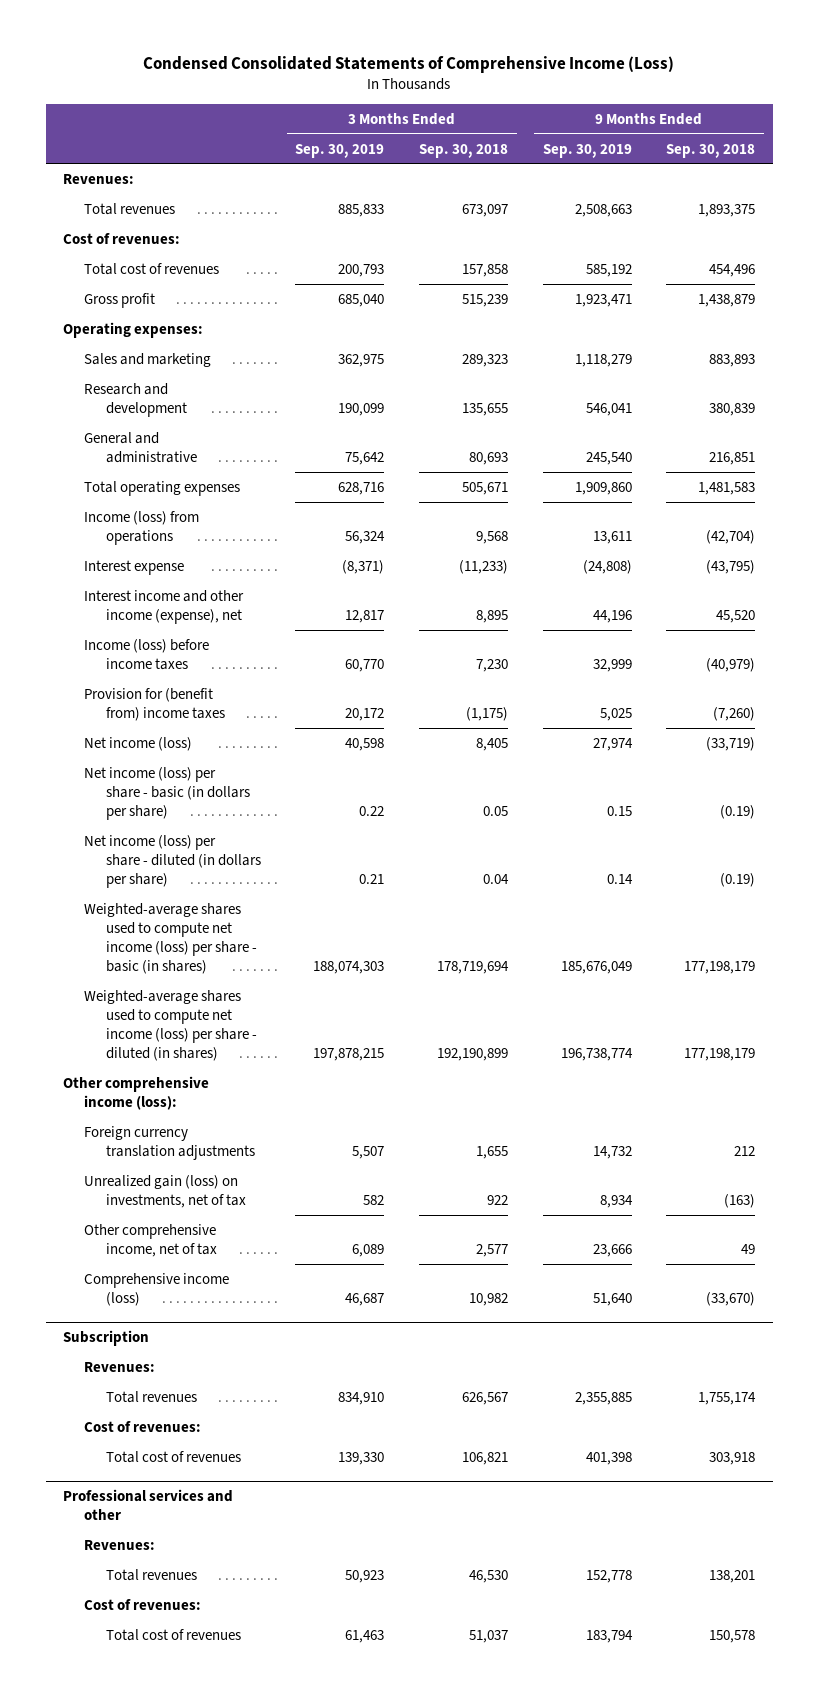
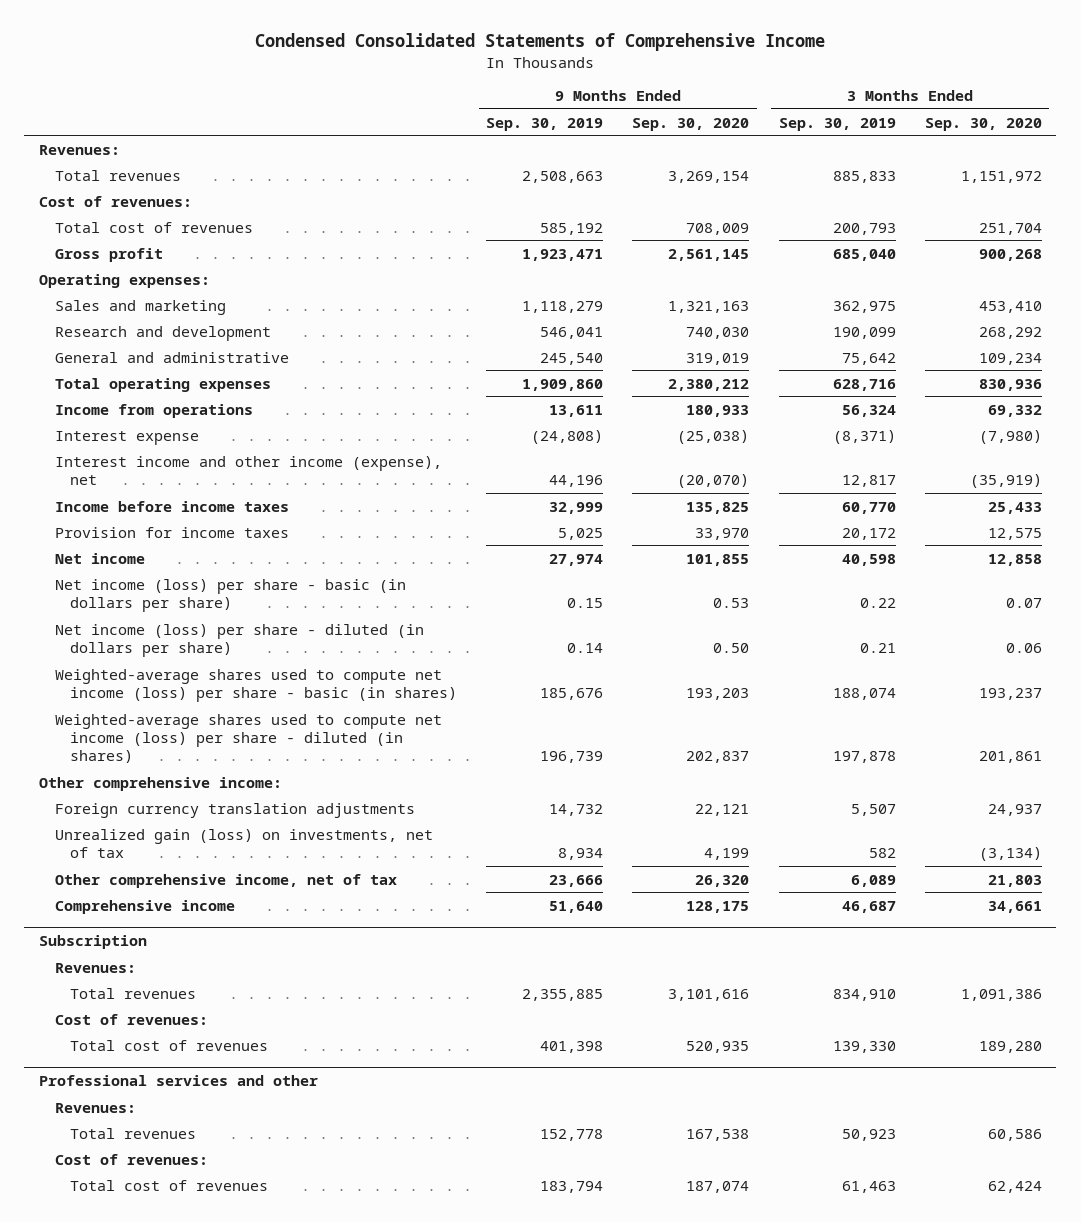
- Condensed Consolidated Statements of Comprehensive Income (Loss)
+ Condensed Consolidated Statements of Comprehensive Income
- | 3 Months Ended Sep. 30, 2019 | 3 Months Ended Sep. 30, 2018 | 9 Months Ended Sep. 30, 2019 | 9 Months Ended Sep. 30, 2018
+ | 9 Months Ended Sep. 30, 2019 | 9 Months Ended Sep. 30, 2020 | 3 Months Ended Sep. 30, 2019 | 3 Months Ended Sep. 30, 2020
- Income (loss) from operations | 56,324 | 9,568 | 13,611 | (42,704)
+ Income from operations | 13,611 | 180,933 | 56,324 | 69,332
- Income (loss) before income taxes | 60,770 | 7,230 | 32,999 | (40,979)
- Provision for (benefit from) income taxes | 20,172 | (1,175) | 5,025 | (7,260)
- Net income (loss) | 40,598 | 8,405 | 27,974 | (33,719)
+ Income before income taxes | 32,999 | 135,825 | 60,770 | 25,433
+ Provision for income taxes | 5,025 | 33,970 | 20,172 | 12,575
+ Net income | 27,974 | 101,855 | 40,598 | 12,858
- Weighted-average shares used to compute net income (loss) per share - basic (in shares) | 188,074,303 | 178,719,694 | 185,676,049 | 177,198,179
- Weighted-average shares used to compute net income (loss) per share - diluted (in shares) | 197,878,215 | 192,190,899 | 196,738,774 | 177,198,179
- Other comprehensive income (loss):
+ Weighted-average shares used to compute net income (loss) per share - basic (in shares) | 185,676 | 193,203 | 188,074 | 193,237
+ Weighted-average shares used to compute net income (loss) per share - diluted (in shares) | 196,739 | 202,837 | 197,878 | 201,861
+ Other comprehensive income:
- Comprehensive income (loss) | 46,687 | 10,982 | 51,640 | (33,670)
+ Comprehensive income | 51,640 | 128,175 | 46,687 | 34,661

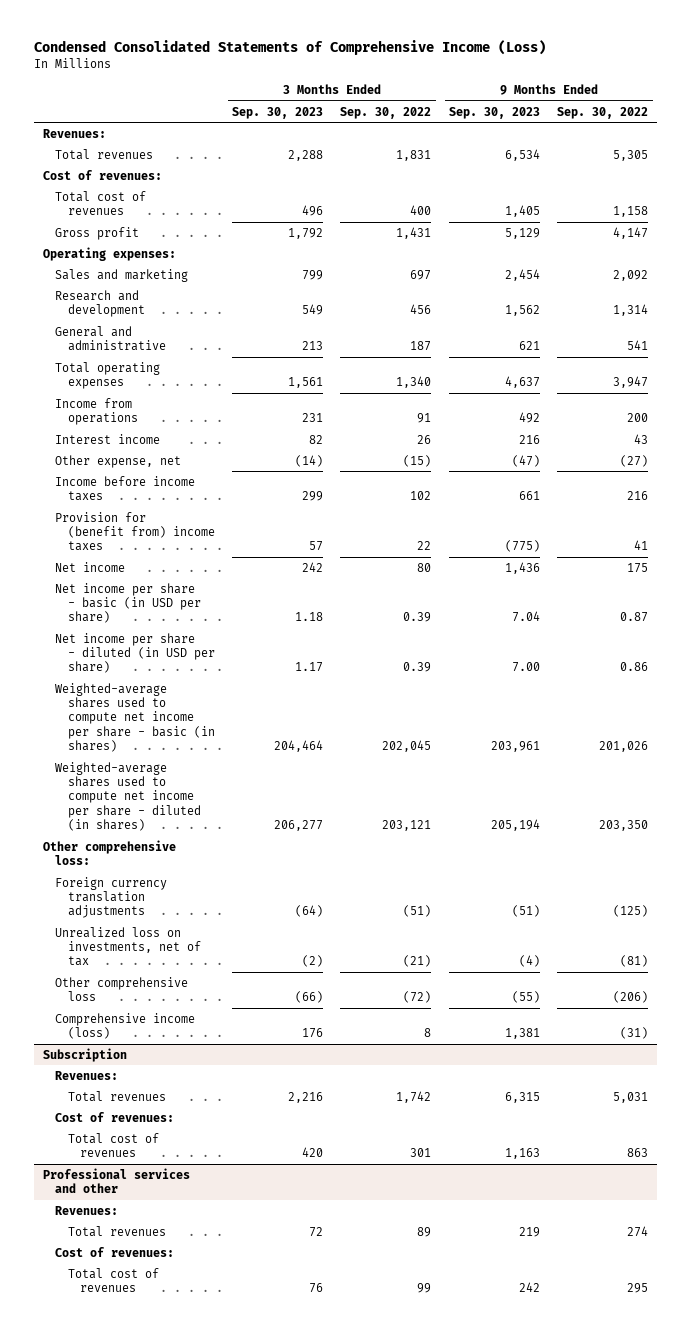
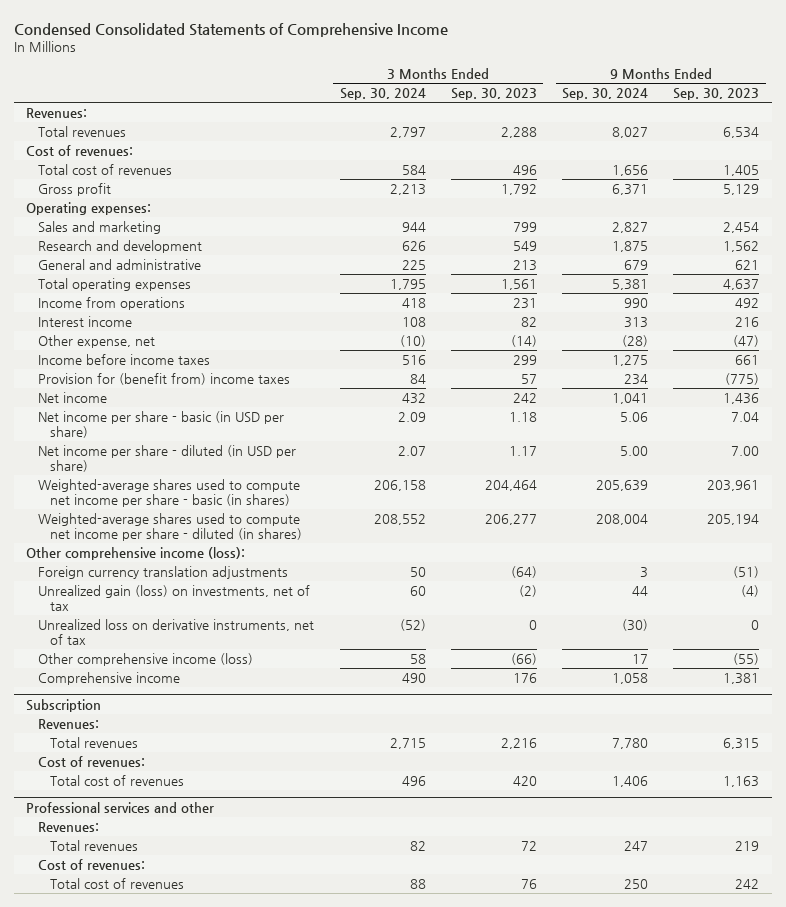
- Condensed Consolidated Statements of Comprehensive Income (Loss)
+ Condensed Consolidated Statements of Comprehensive Income
- | 3 Months Ended Sep. 30, 2023 | 3 Months Ended Sep. 30, 2022 | 9 Months Ended Sep. 30, 2023 | 9 Months Ended Sep. 30, 2022
+ | 3 Months Ended Sep. 30, 2024 | 3 Months Ended Sep. 30, 2023 | 9 Months Ended Sep. 30, 2024 | 9 Months Ended Sep. 30, 2023
- Other comprehensive loss:
+ Other comprehensive income (loss):
- Unrealized loss on investments, net of tax | (2) | (21) | (4) | (81)
- Other comprehensive loss | (66) | (72) | (55) | (206)
- Comprehensive income (loss) | 176 | 8 | 1,381 | (31)
+ Unrealized gain (loss) on investments, net of tax | 60 | (2) | 44 | (4)
+ Unrealized loss on derivative instruments, net of tax | (52) | 0 | (30) | 0
+ Other comprehensive income (loss) | 58 | (66) | 17 | (55)
+ Comprehensive income | 490 | 176 | 1,058 | 1,381

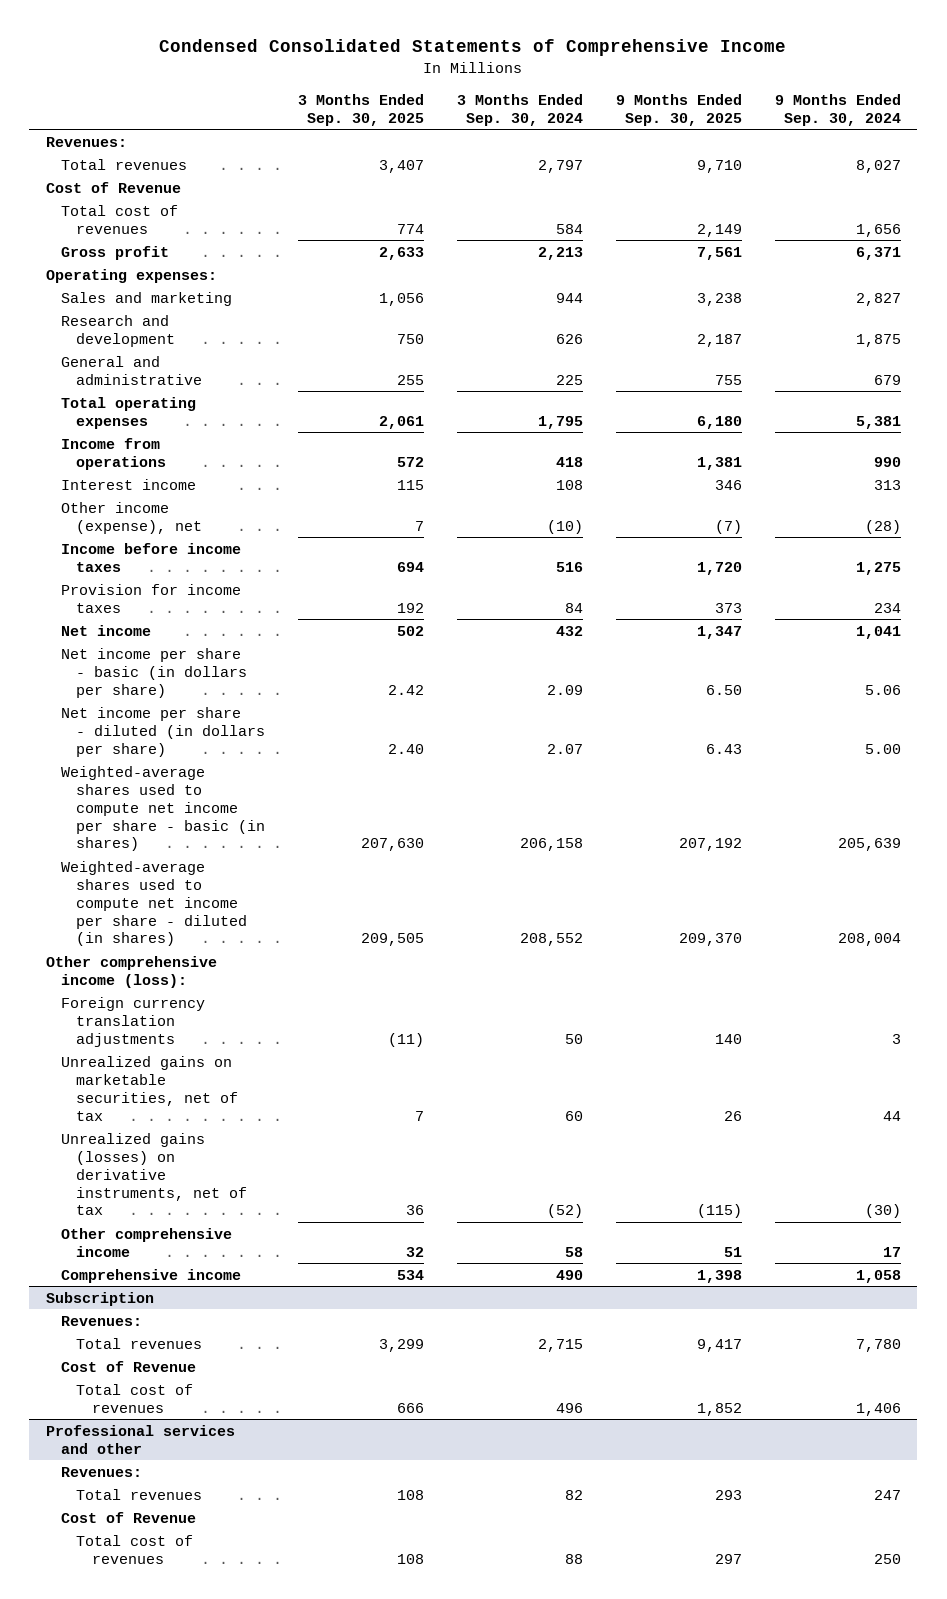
- | 3 Months Ended Sep. 30, 2024 | 3 Months Ended Sep. 30, 2023 | 9 Months Ended Sep. 30, 2024 | 9 Months Ended Sep. 30, 2023
+ | 3 Months Ended Sep. 30, 2025 | 3 Months Ended Sep. 30, 2024 | 9 Months Ended Sep. 30, 2025 | 9 Months Ended Sep. 30, 2024
- Cost of revenues:
+ Cost of Revenue
- Other expense, net | (10) | (14) | (28) | (47)
+ Other income (expense), net | 7 | (10) | (7) | (28)
- Provision for (benefit from) income taxes | 84 | 57 | 234 | (775)
+ Provision for income taxes | 192 | 84 | 373 | 234
- Net income per share - basic (in USD per share) | 2.09 | 1.18 | 5.06 | 7.04
- Net income per share - diluted (in USD per share) | 2.07 | 1.17 | 5.00 | 7.00
+ Net income per share - basic (in dollars per share) | 2.42 | 2.09 | 6.50 | 5.06
+ Net income per share - diluted (in dollars per share) | 2.40 | 2.07 | 6.43 | 5.00
- Unrealized gain (loss) on investments, net of tax | 60 | (2) | 44 | (4)
- Unrealized loss on derivative instruments, net of tax | (52) | 0 | (30) | 0
- Other comprehensive income (loss) | 58 | (66) | 17 | (55)
+ Unrealized gains on marketable securities, net of tax | 7 | 60 | 26 | 44
+ Unrealized gains (losses) on derivative instruments, net of tax | 36 | (52) | (115) | (30)
+ Other comprehensive income | 32 | 58 | 51 | 17
@ Subscription
- Cost of revenues:
+ Cost of Revenue
@ Professional services and other
- Cost of revenues:
+ Cost of Revenue

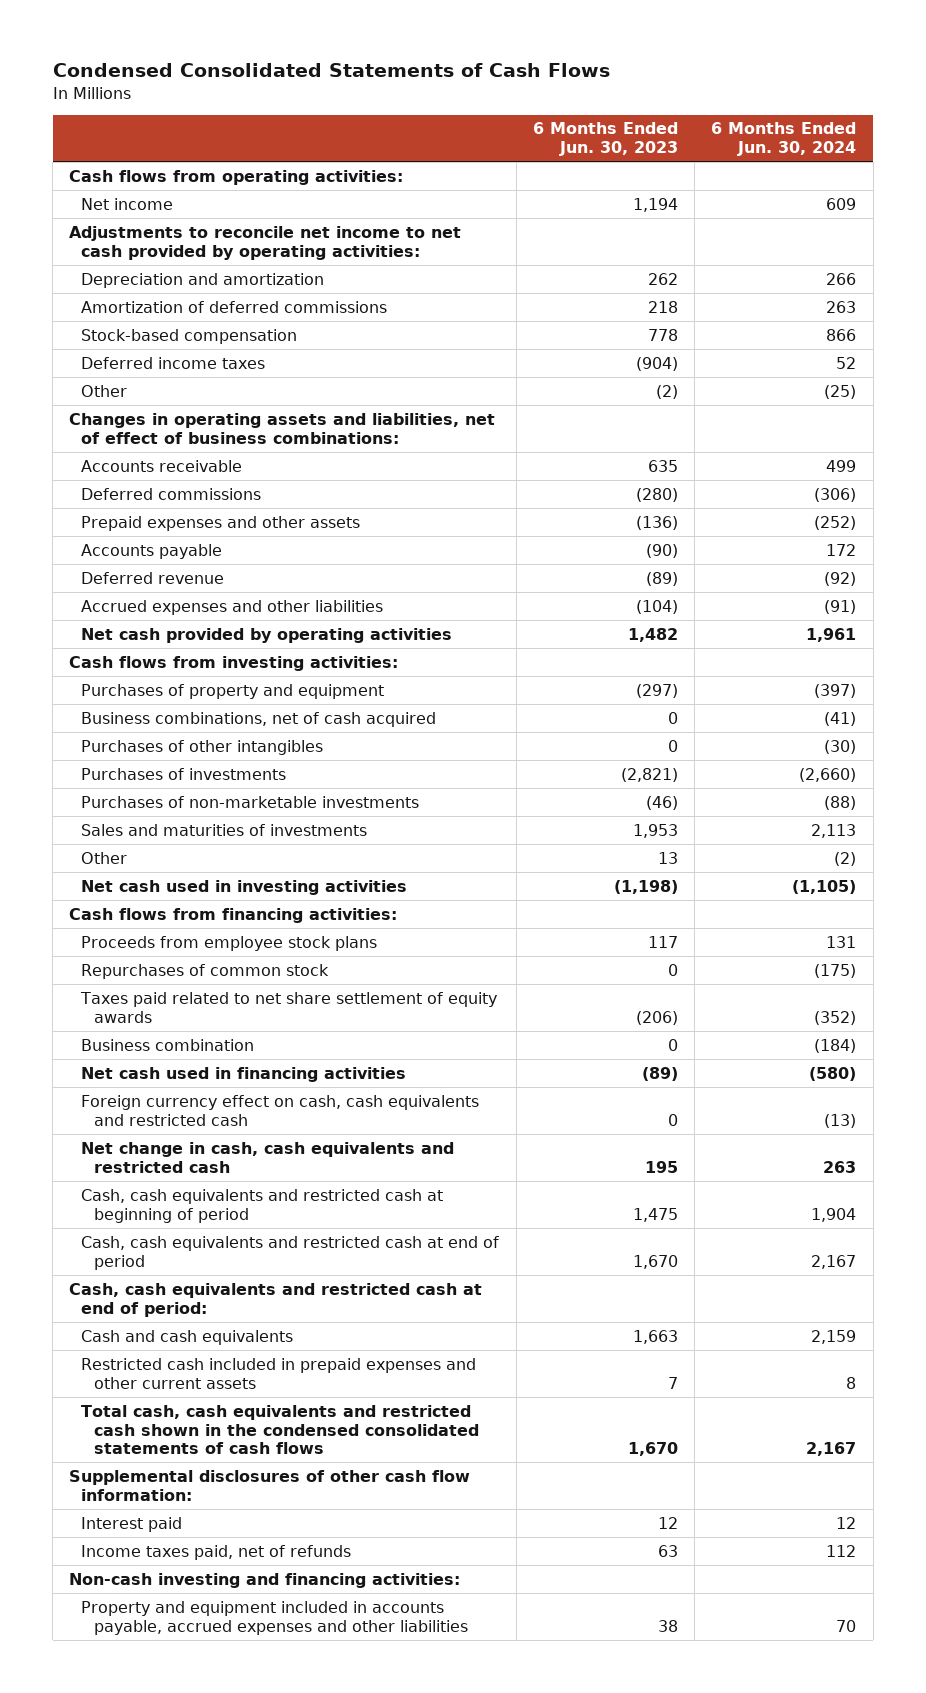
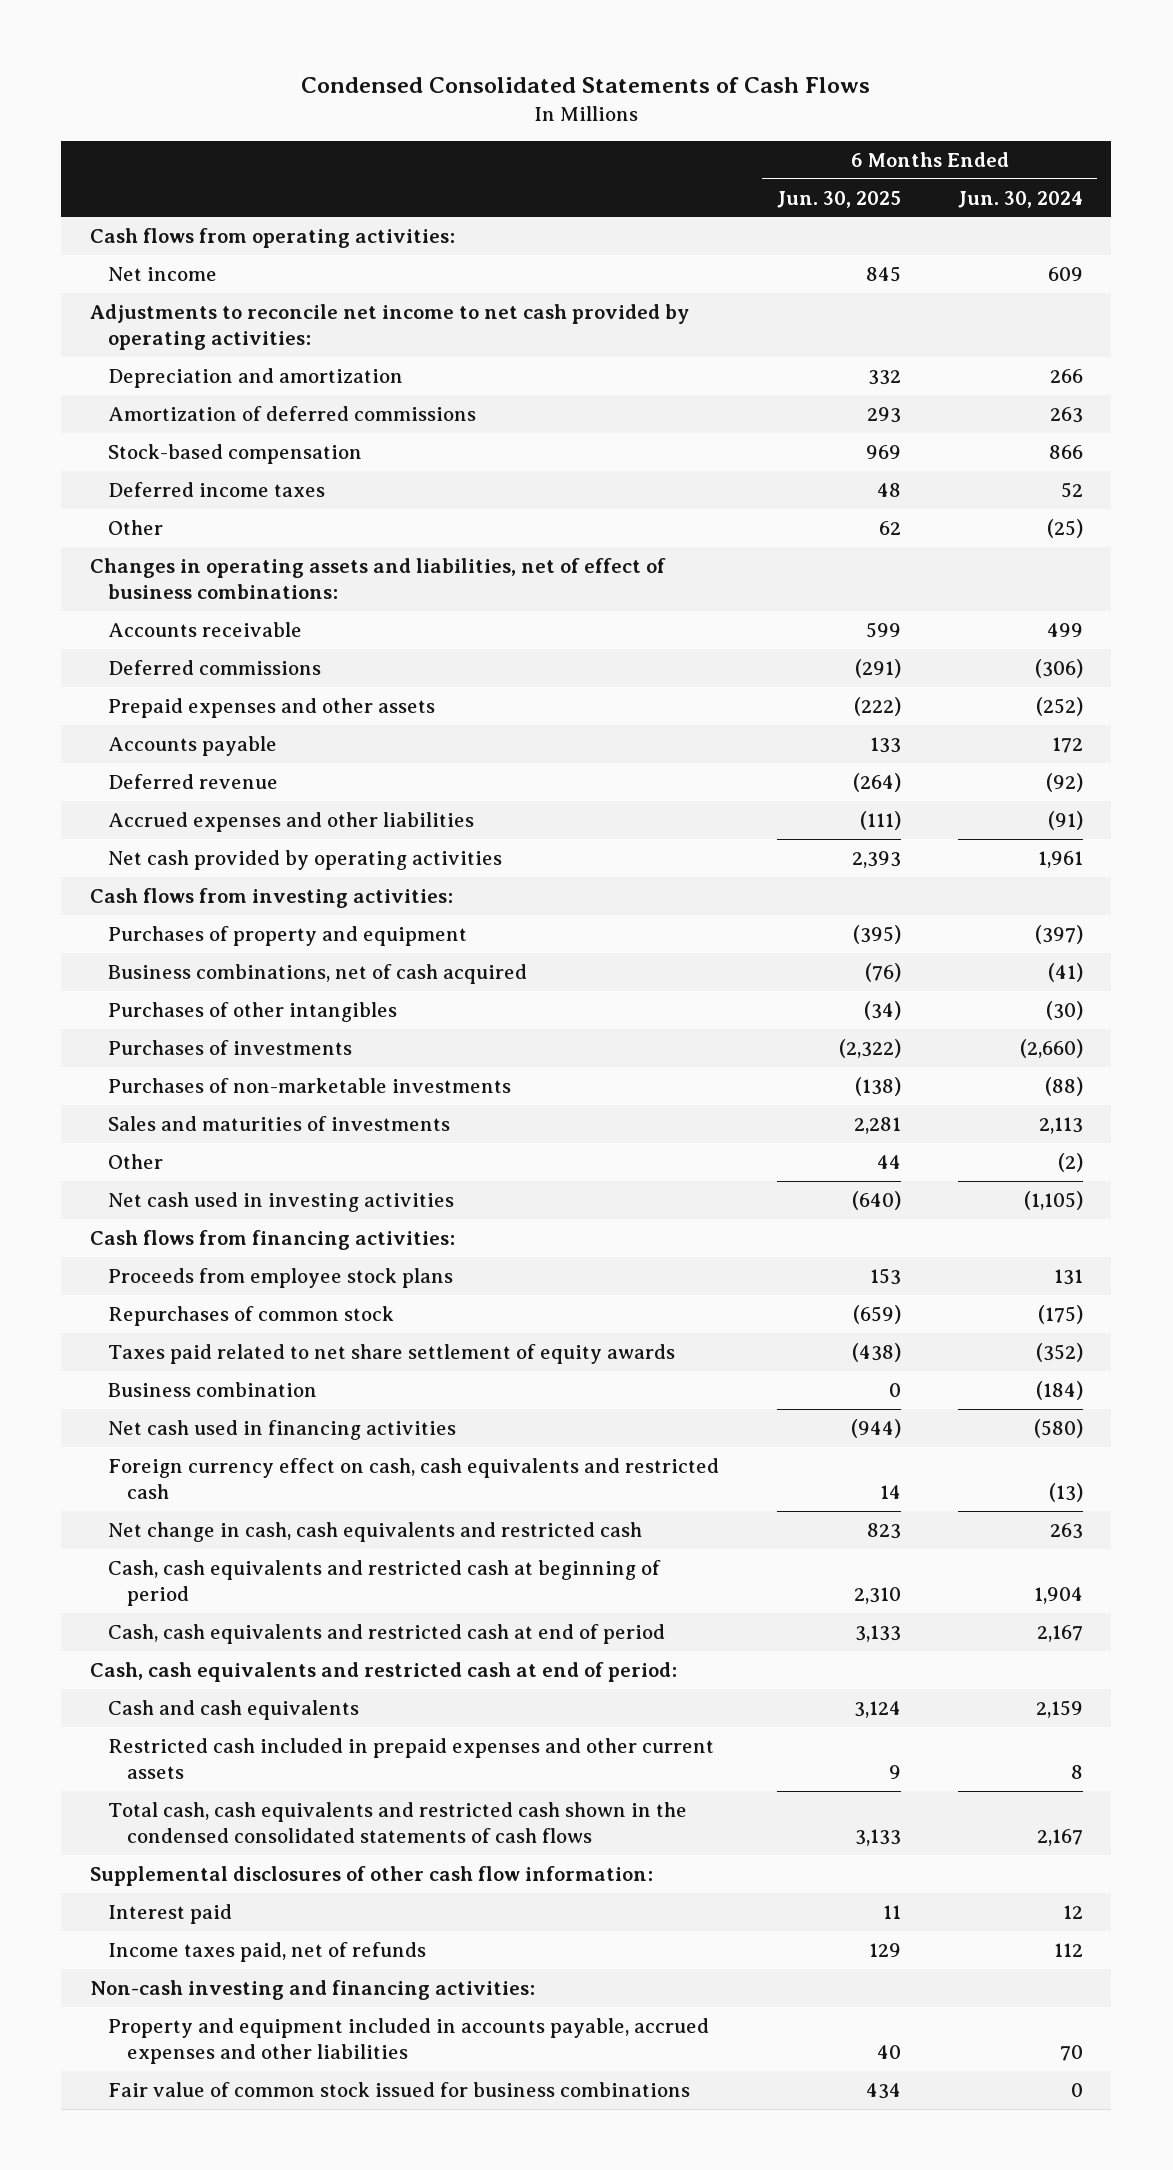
- | 6 Months Ended Jun. 30, 2023 | 6 Months Ended Jun. 30, 2024
+ | 6 Months Ended Jun. 30, 2025 | 6 Months Ended Jun. 30, 2024
+ Fair value of common stock issued for business combinations | 434 | 0

